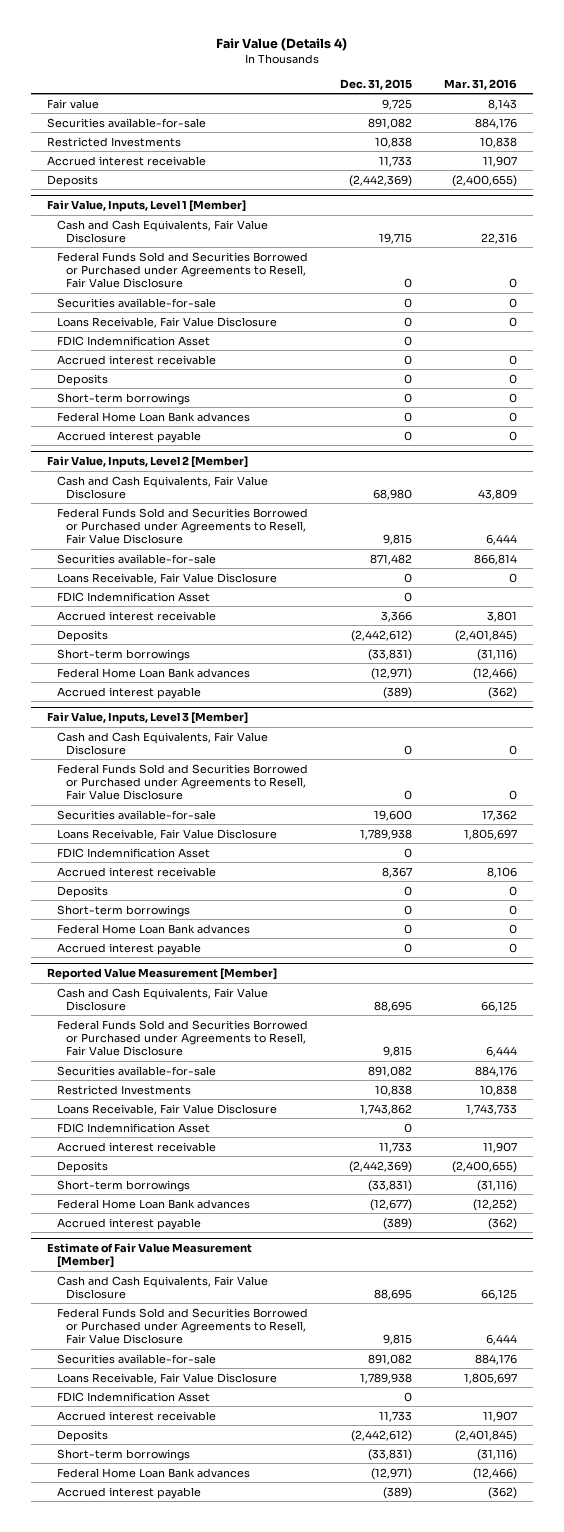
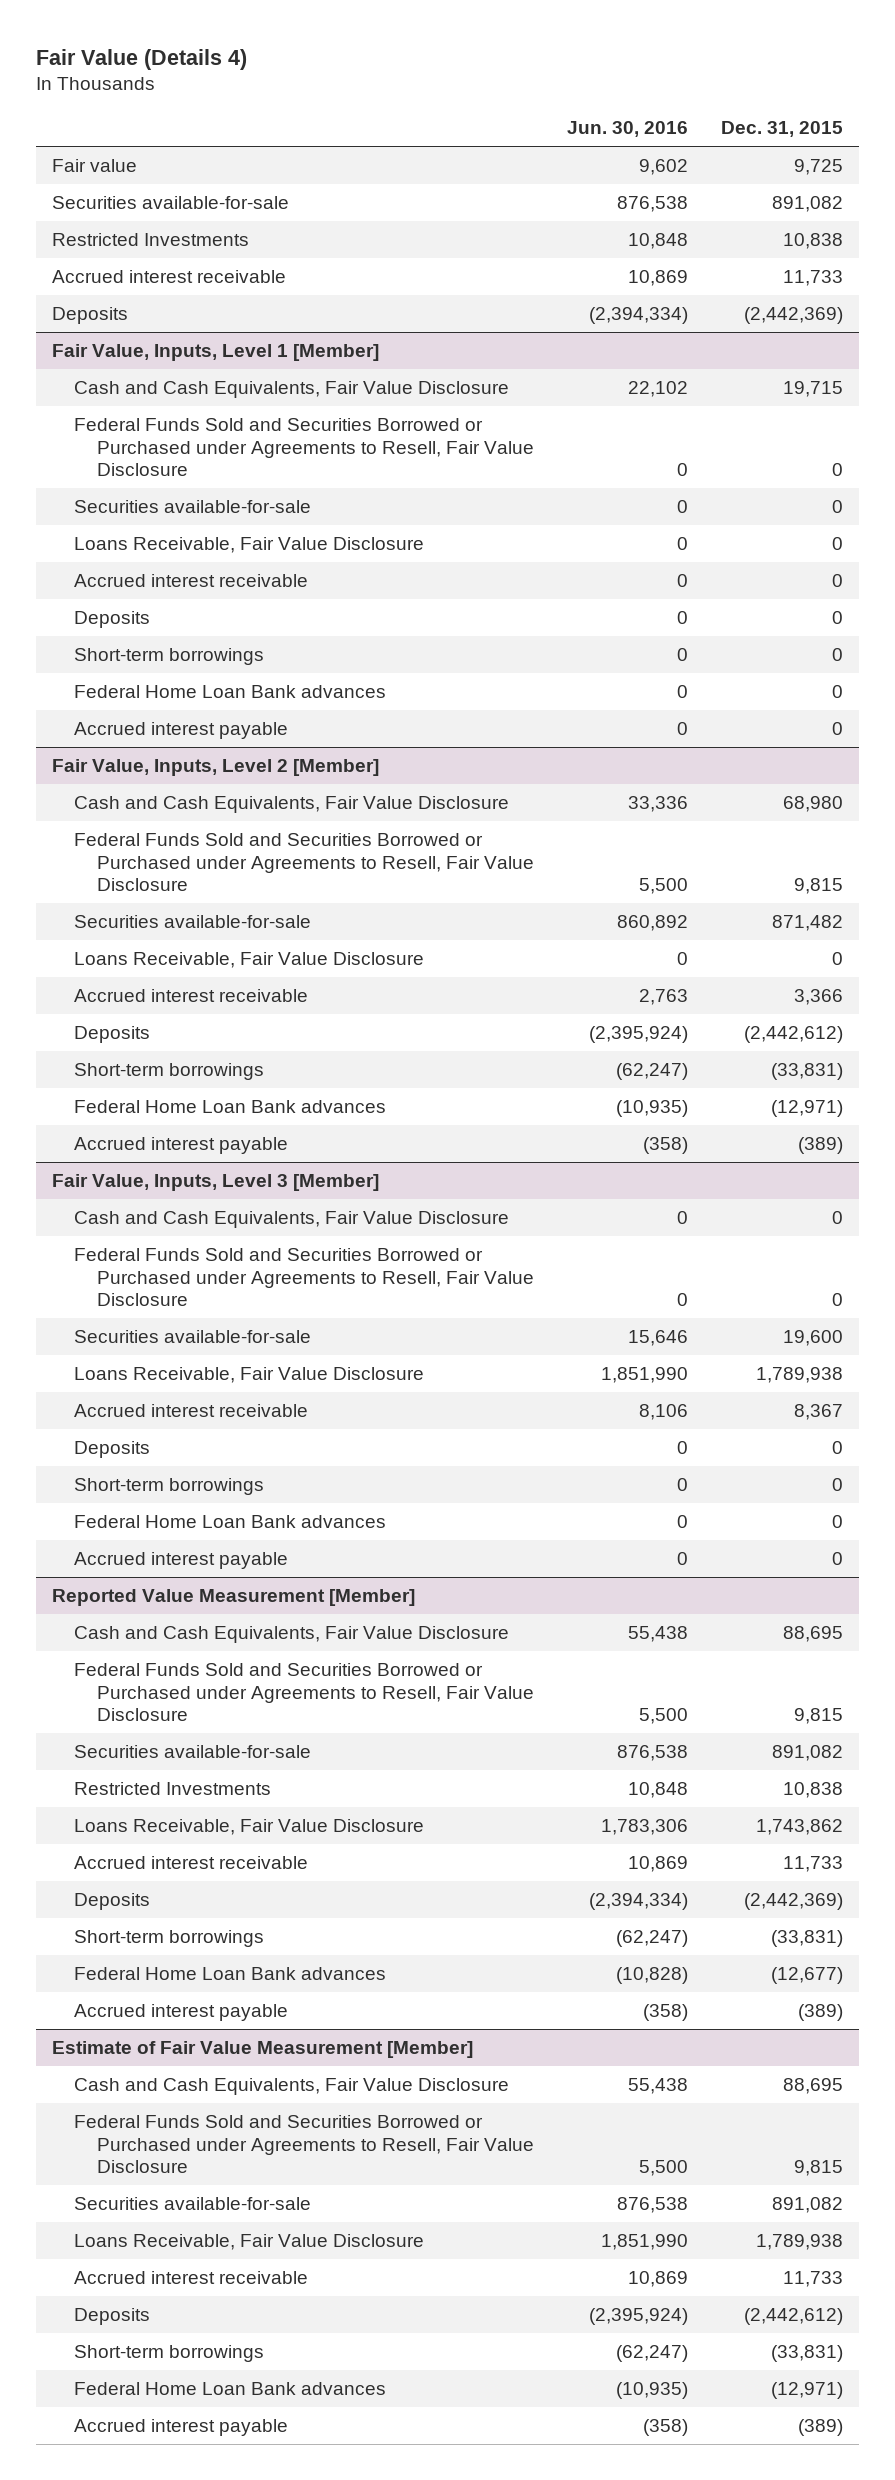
- | Dec. 31, 2015 | Mar. 31, 2016
+ | Jun. 30, 2016 | Dec. 31, 2015
@ Fair Value, Inputs, Level 1 [Member]
- FDIC Indemnification Asset | 0 |
@ Fair Value, Inputs, Level 2 [Member]
- FDIC Indemnification Asset | 0 |
@ Fair Value, Inputs, Level 3 [Member]
- FDIC Indemnification Asset | 0 |
@ Reported Value Measurement [Member]
- FDIC Indemnification Asset | 0 |
@ Estimate of Fair Value Measurement [Member]
- FDIC Indemnification Asset | 0 |

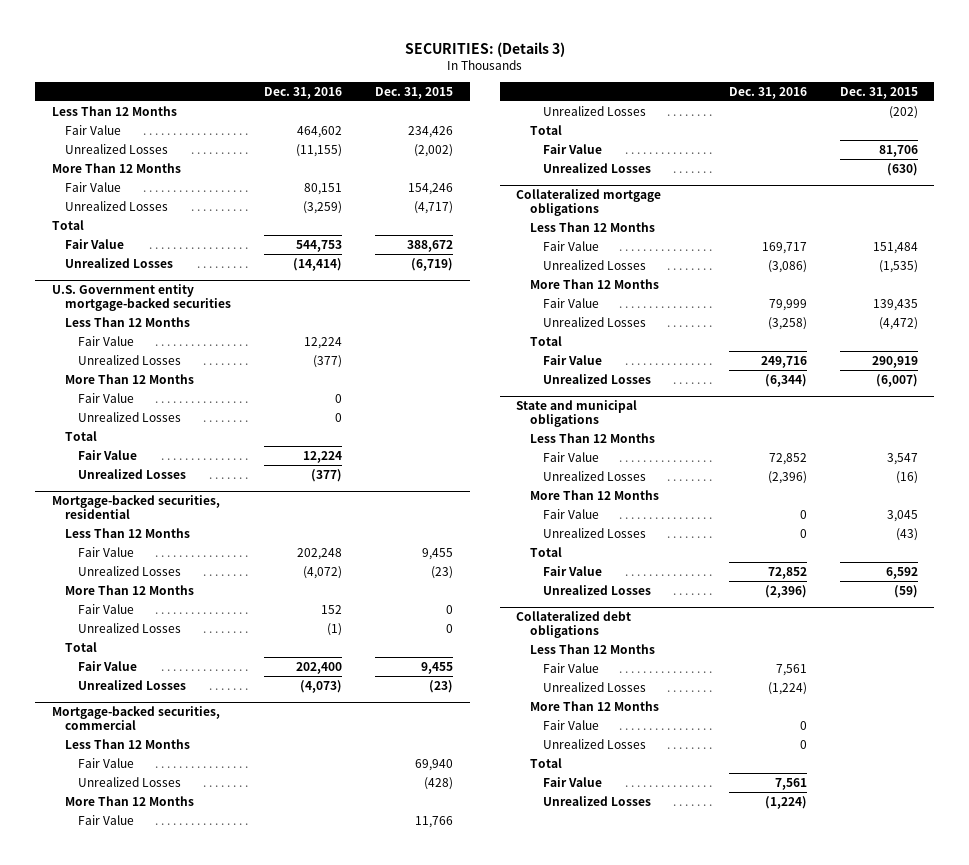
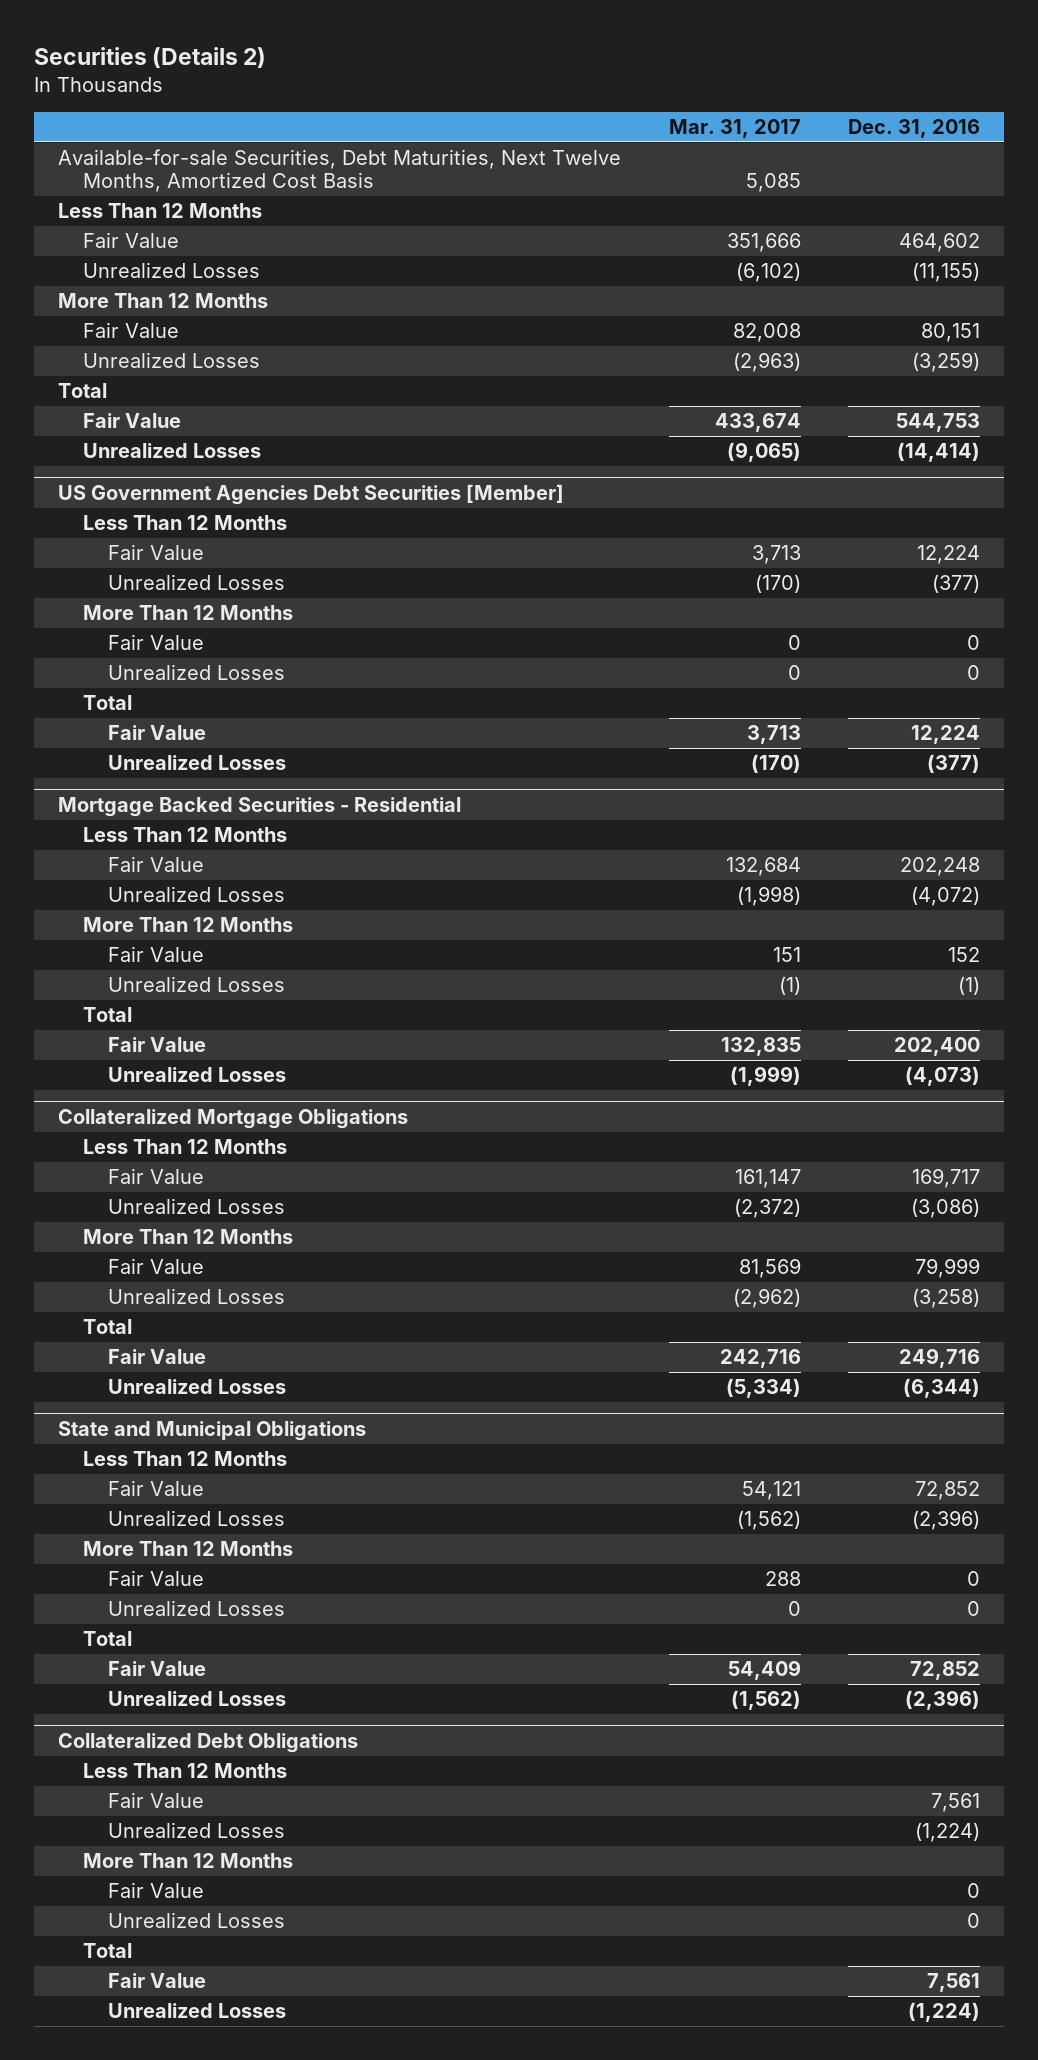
- SECURITIES: (Details 3)
+ Securities (Details 2)
- | Dec. 31, 2016 | Dec. 31, 2015
+ | Mar. 31, 2017 | Dec. 31, 2016
+ Available-for-sale Securities, Debt Maturities, Next Twelve Months, Amortized Cost Basis | 5,085 |
- U.S. Government entity mortgage-backed securities
+ US Government Agencies Debt Securities [Member]
- Mortgage-backed securities, residential
+ Mortgage Backed Securities - Residential
- Mortgage-backed securities, commercial
- Less Than 12 Months
- Fair Value | | 69,940
- Unrealized Losses | | (428)
- More Than 12 Months
- Fair Value | | 11,766
- Unrealized Losses | | (202)
- Total
- Fair Value | | 81,706
- Unrealized Losses | | (630)
- Collateralized mortgage obligations
+ Collateralized Mortgage Obligations
- State and municipal obligations
+ State and Municipal Obligations
- Collateralized debt obligations
+ Collateralized Debt Obligations

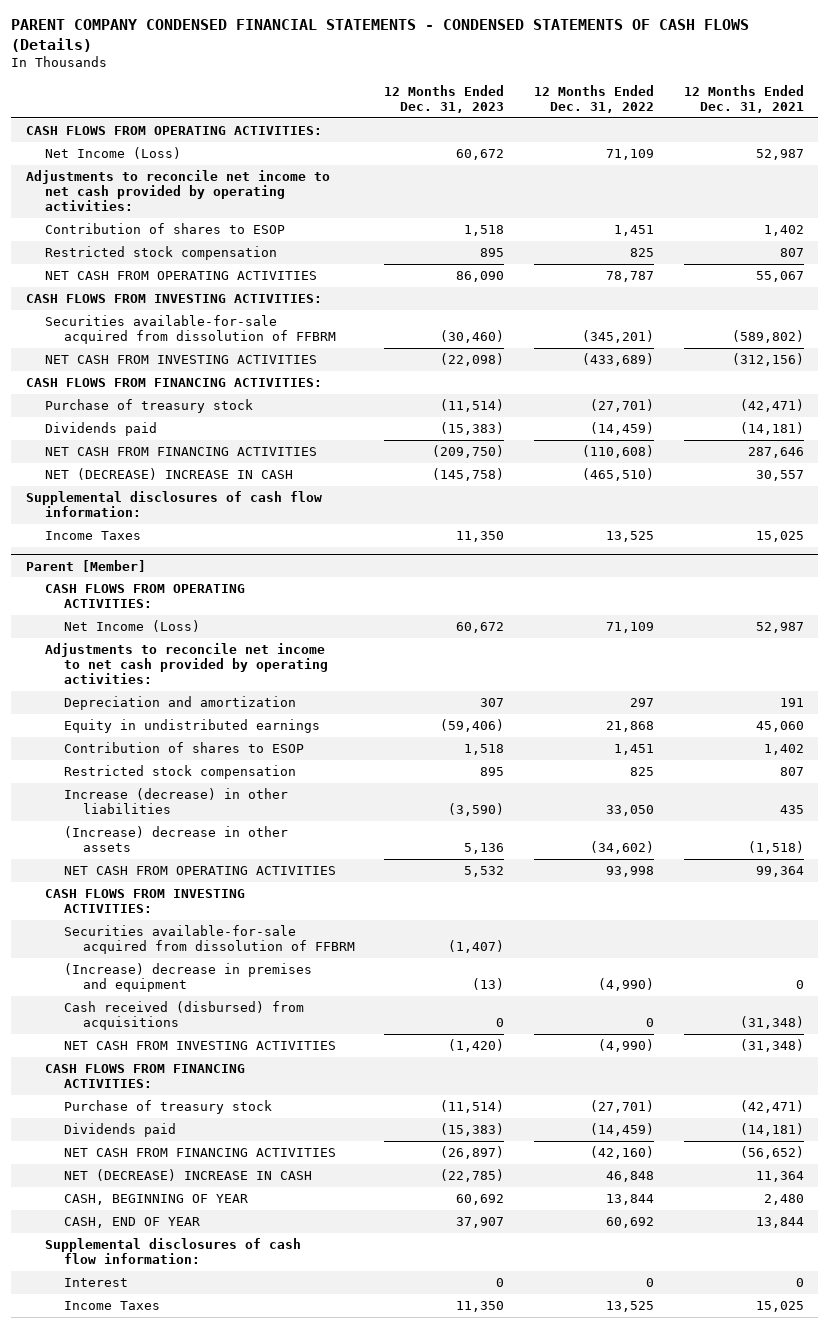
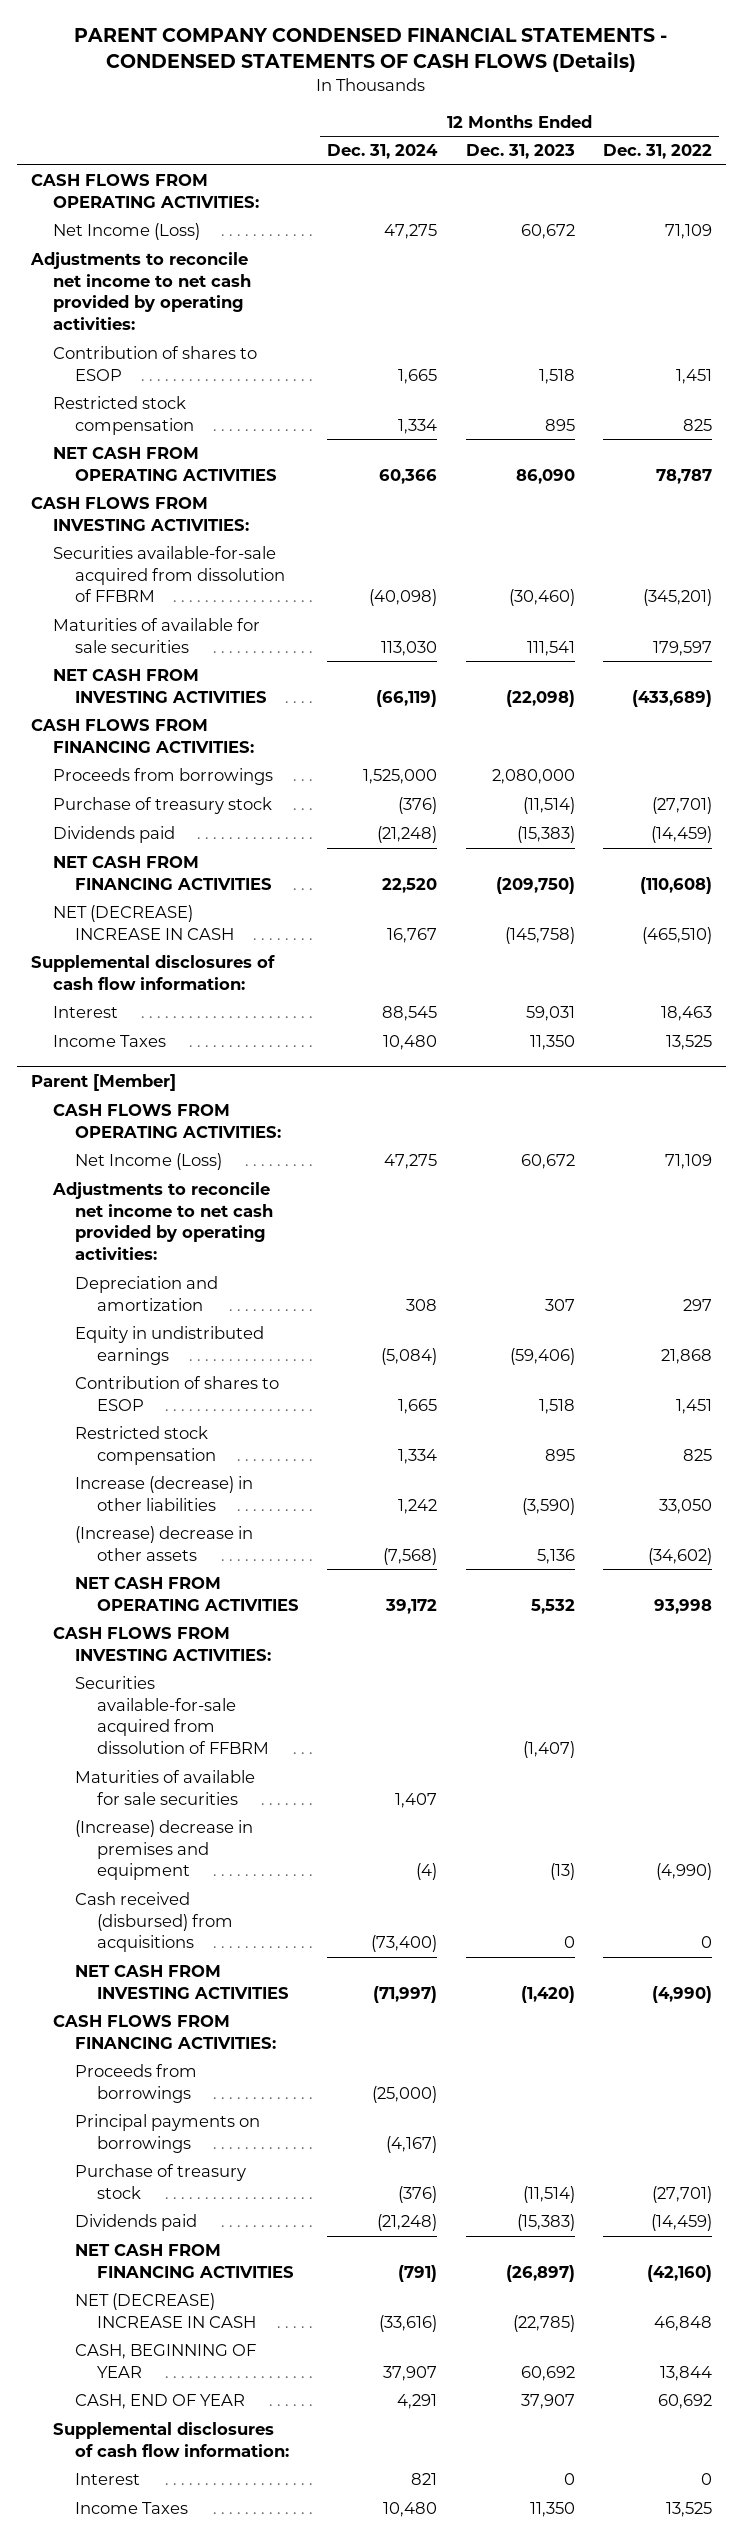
- | 12 Months Ended Dec. 31, 2023 | 12 Months Ended Dec. 31, 2022 | 12 Months Ended Dec. 31, 2021
+ | 12 Months Ended Dec. 31, 2024 | 12 Months Ended Dec. 31, 2023 | 12 Months Ended Dec. 31, 2022
+ Maturities of available for sale securities | 113,030 | 111,541 | 179,597
+ Proceeds from borrowings | 1,525,000 | 2,080,000 |
+ Interest | 88,545 | 59,031 | 18,463
@ Parent [Member]
+ Maturities of available for sale securities | 1,407 | |
+ Proceeds from borrowings | (25,000) | |
+ Principal payments on borrowings | (4,167) | |

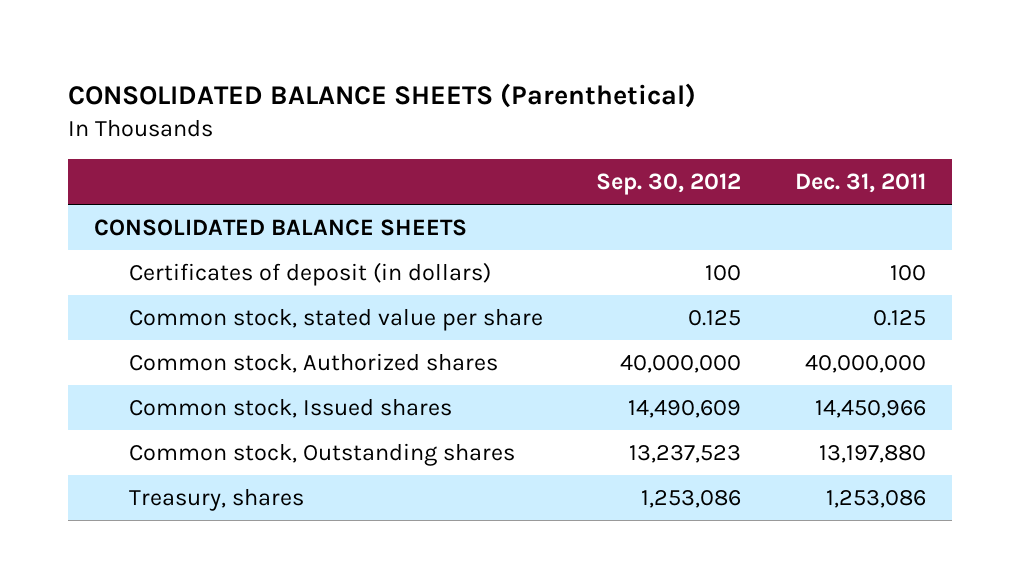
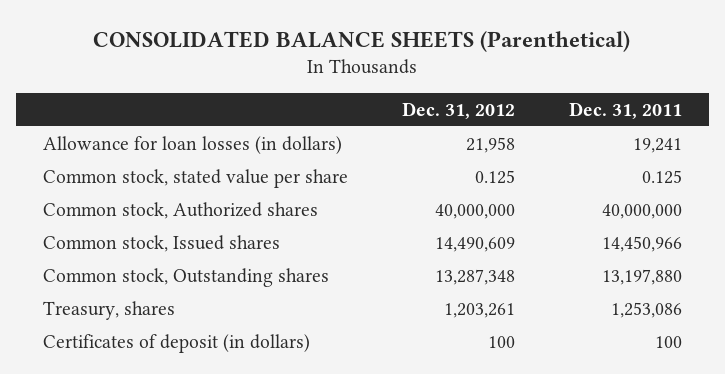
- | Sep. 30, 2012 | Dec. 31, 2011
+ | Dec. 31, 2012 | Dec. 31, 2011
- CONSOLIDATED BALANCE SHEETS
+ Allowance for loan losses (in dollars) | 21,958 | 19,241
moved down: Certificates of deposit (in dollars) | 100 | 100

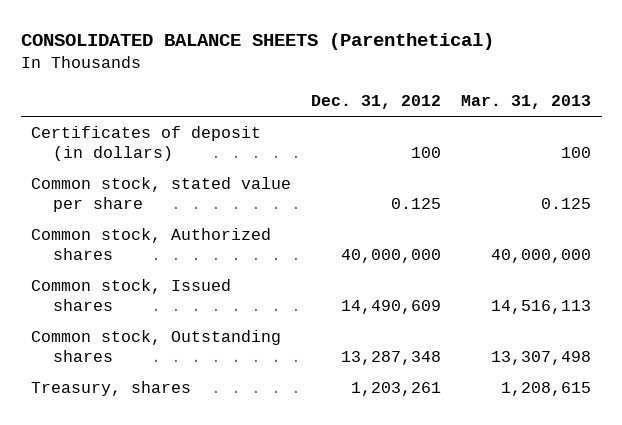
- | Dec. 31, 2012 | Dec. 31, 2011
+ | Dec. 31, 2012 | Mar. 31, 2013
- Allowance for loan losses (in dollars) | 21,958 | 19,241
moved up: Certificates of deposit (in dollars) | 100 | 100

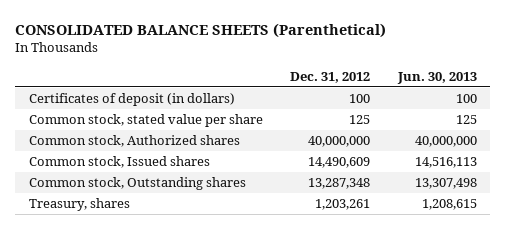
- | Dec. 31, 2012 | Mar. 31, 2013
+ | Dec. 31, 2012 | Jun. 30, 2013
- Common stock, stated value per share | 0.125 | 0.125
+ Common stock, stated value per share | 125 | 125

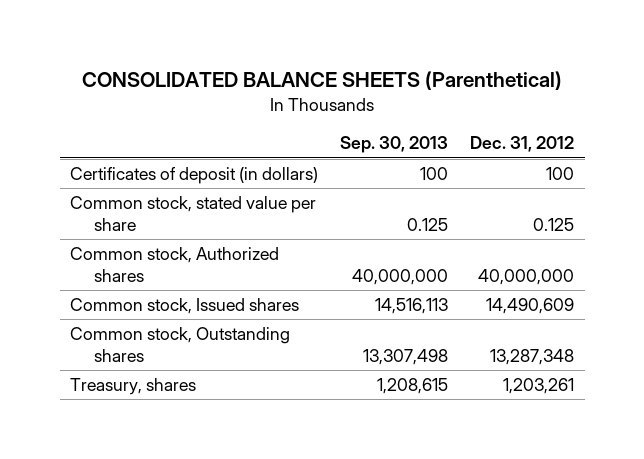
- | Dec. 31, 2012 | Jun. 30, 2013
+ | Sep. 30, 2013 | Dec. 31, 2012
- Common stock, stated value per share | 125 | 125
+ Common stock, stated value per share | 0.125 | 0.125

